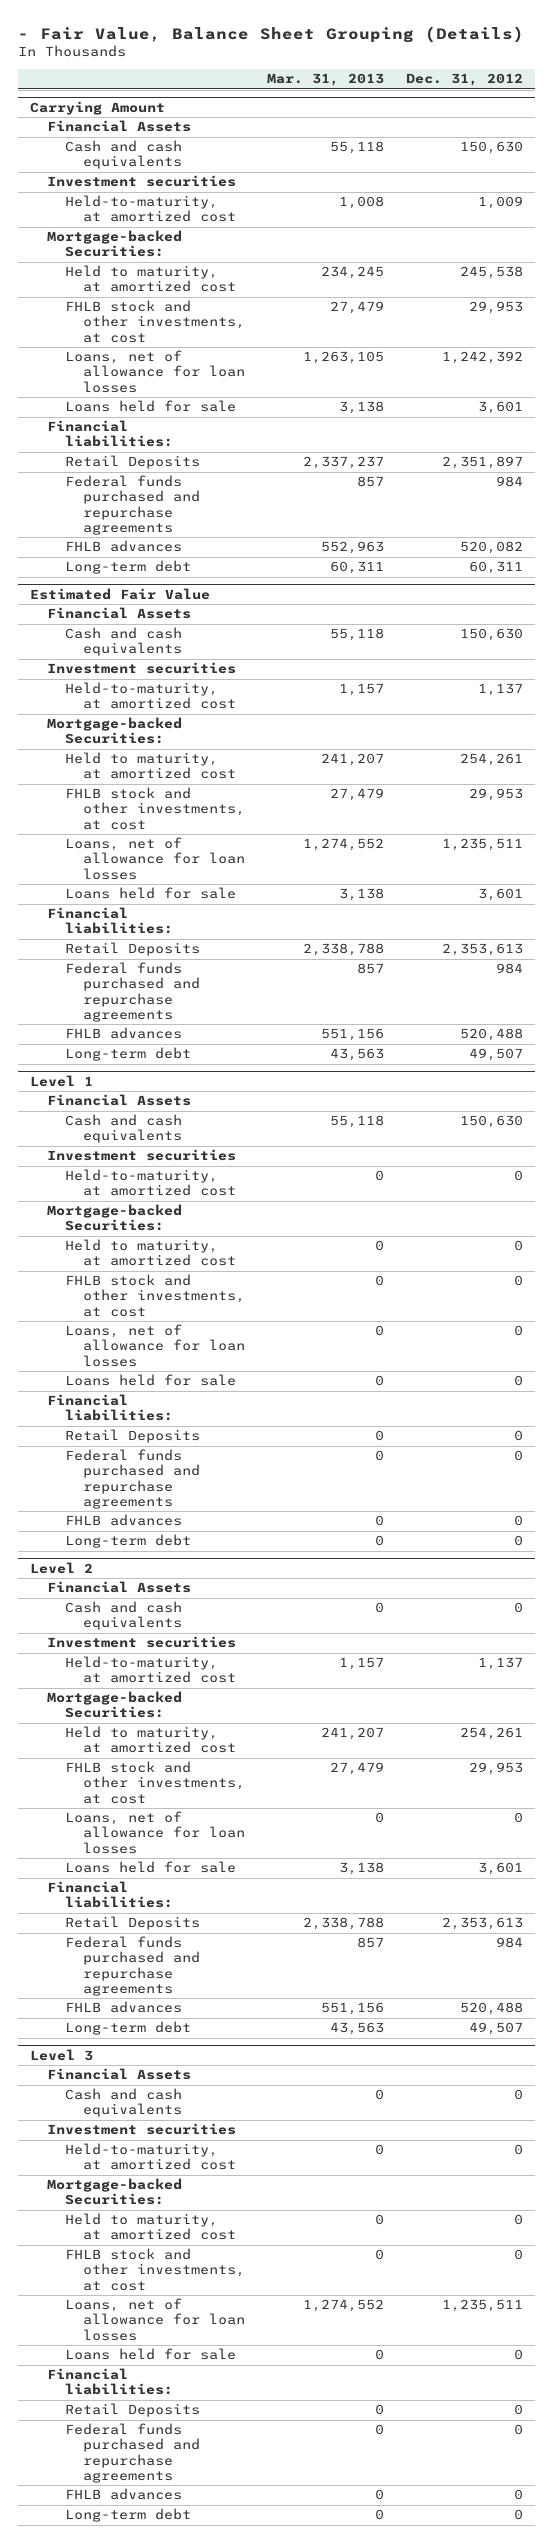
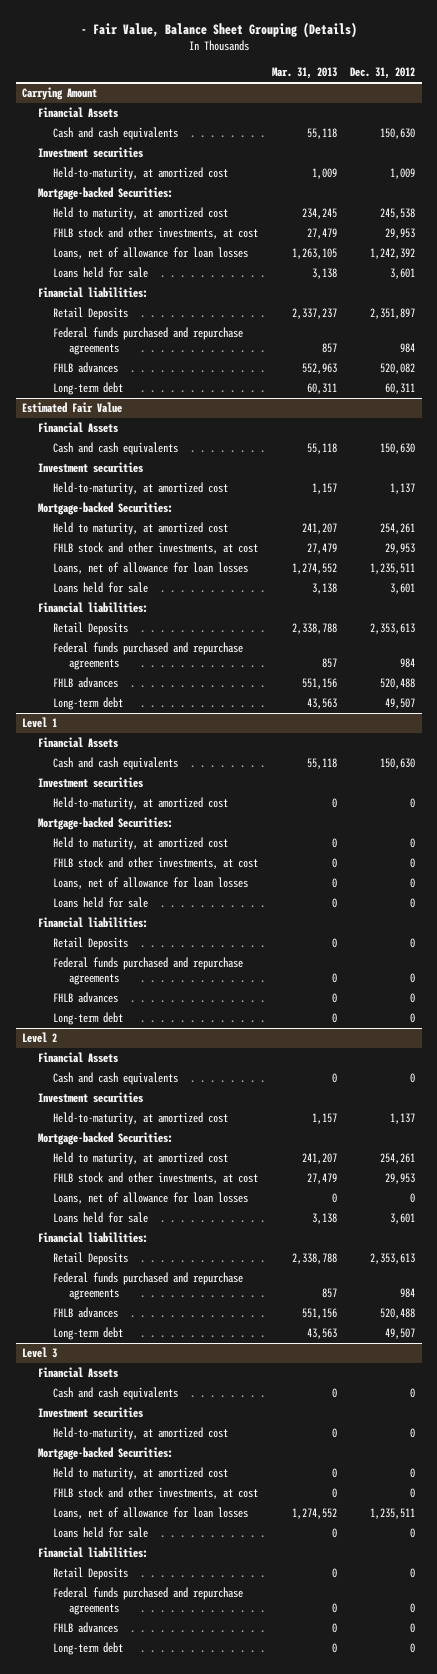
@ Carrying Amount
- Held-to-maturity, at amortized cost | 1,008 | 1,009
+ Held-to-maturity, at amortized cost | 1,009 | 1,009

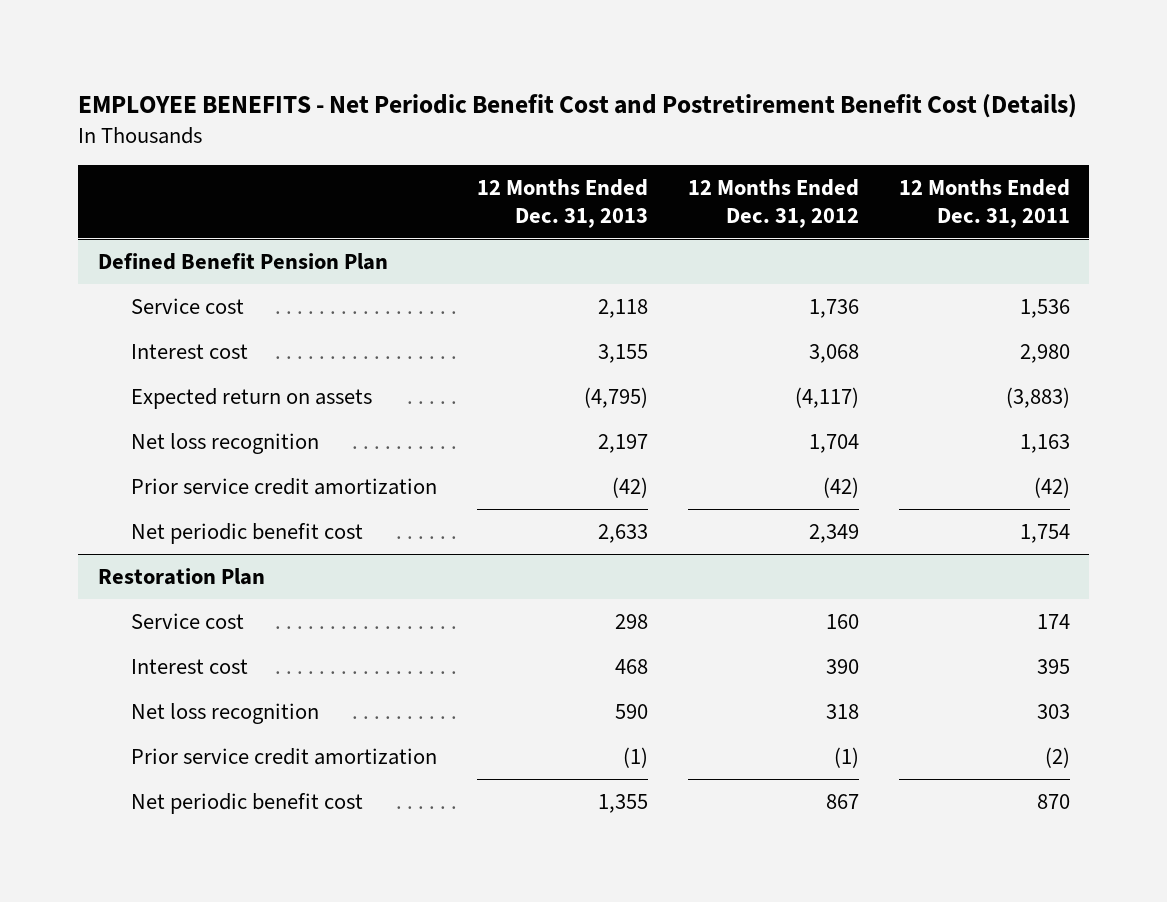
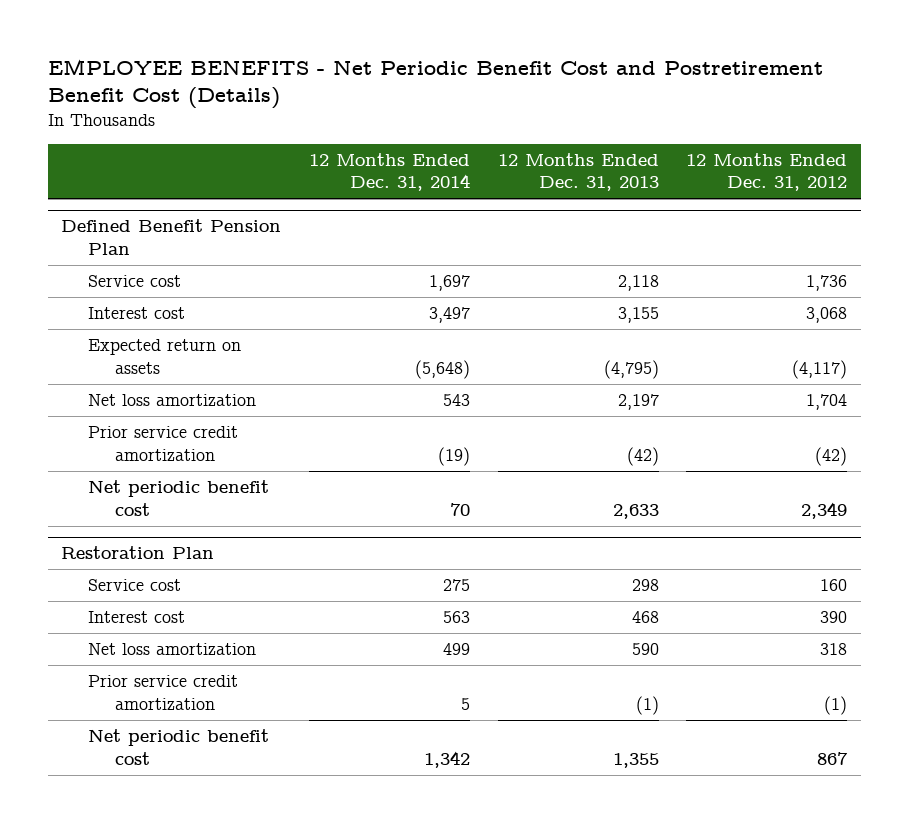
- | 12 Months Ended Dec. 31, 2013 | 12 Months Ended Dec. 31, 2012 | 12 Months Ended Dec. 31, 2011
+ | 12 Months Ended Dec. 31, 2014 | 12 Months Ended Dec. 31, 2013 | 12 Months Ended Dec. 31, 2012
@ Defined Benefit Pension Plan
- Net loss recognition | 2,197 | 1,704 | 1,163
+ Net loss amortization | 543 | 2,197 | 1,704
@ Restoration Plan
- Net loss recognition | 590 | 318 | 303
+ Net loss amortization | 499 | 590 | 318

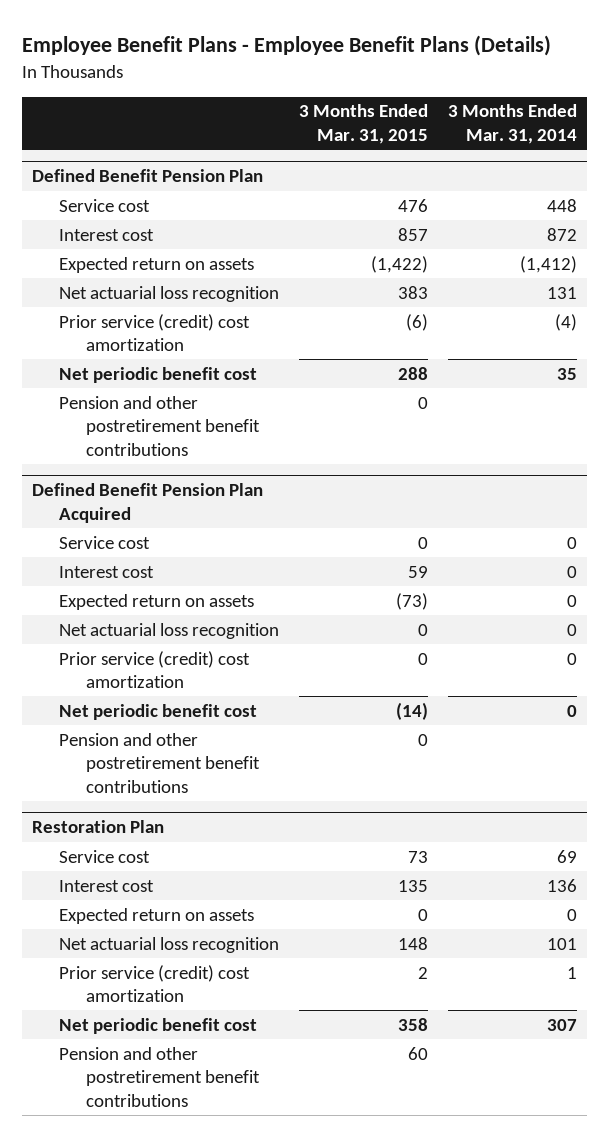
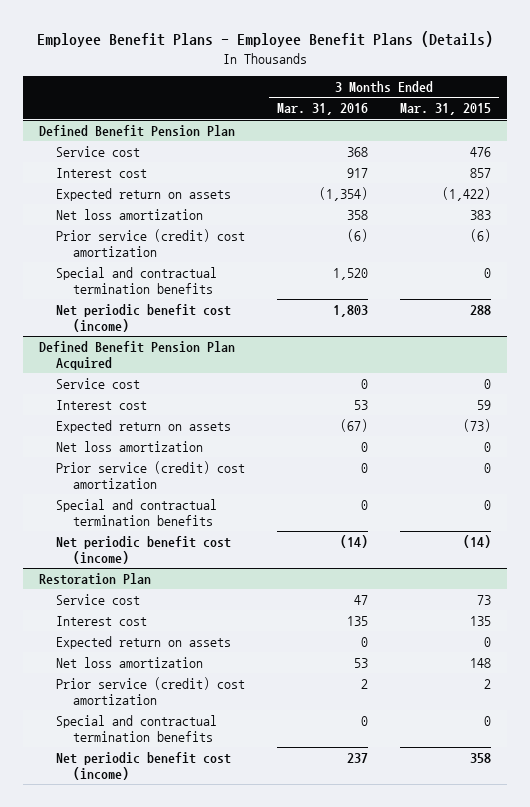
- | 3 Months Ended Mar. 31, 2015 | 3 Months Ended Mar. 31, 2014
+ | 3 Months Ended Mar. 31, 2016 | 3 Months Ended Mar. 31, 2015
@ Defined Benefit Pension Plan
- Net actuarial loss recognition | 383 | 131
+ Net loss amortization | 358 | 383
- Net periodic benefit cost | 288 | 35
- Pension and other postretirement benefit contributions | 0 |
+ Special and contractual termination benefits | 1,520 | 0
+ Net periodic benefit cost (income) | 1,803 | 288
@ Defined Benefit Pension Plan Acquired
- Net actuarial loss recognition | 0 | 0
+ Net loss amortization | 0 | 0
- Net periodic benefit cost | (14) | 0
- Pension and other postretirement benefit contributions | 0 |
+ Special and contractual termination benefits | 0 | 0
+ Net periodic benefit cost (income) | (14) | (14)
@ Restoration Plan
- Net actuarial loss recognition | 148 | 101
+ Net loss amortization | 53 | 148
- Net periodic benefit cost | 358 | 307
- Pension and other postretirement benefit contributions | 60 |
+ Special and contractual termination benefits | 0 | 0
+ Net periodic benefit cost (income) | 237 | 358

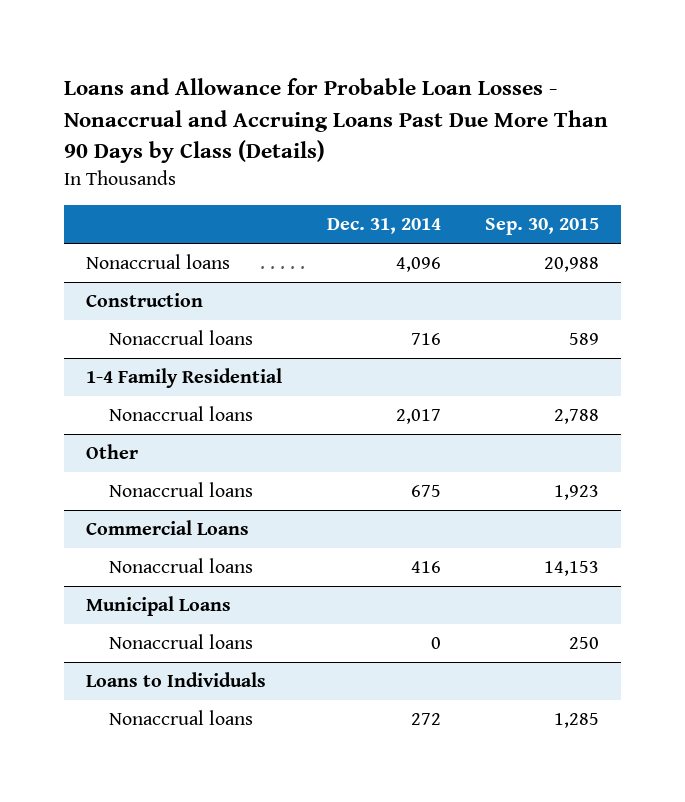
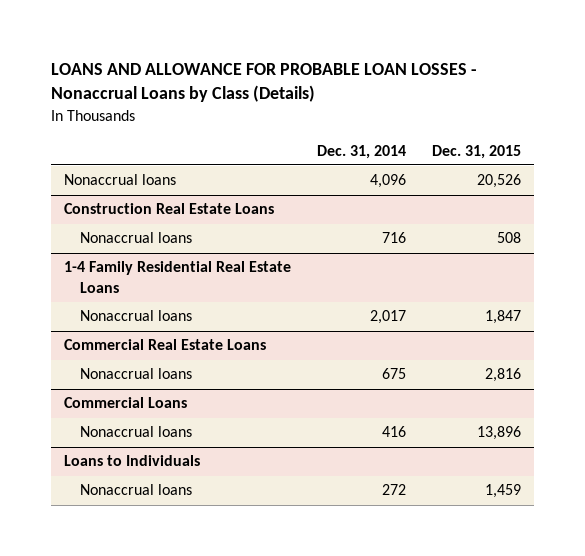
- Loans and Allowance for Probable Loan Losses - Nonaccrual and Accruing Loans Past Due More Than 90 Days by Class (Details)
+ LOANS AND ALLOWANCE FOR PROBABLE LOAN LOSSES - Nonaccrual Loans by Class (Details)
- | Dec. 31, 2014 | Sep. 30, 2015
+ | Dec. 31, 2014 | Dec. 31, 2015
- Construction
+ Construction Real Estate Loans
- 1-4 Family Residential
+ 1-4 Family Residential Real Estate Loans
- Other
+ Commercial Real Estate Loans
- Municipal Loans
- Nonaccrual loans | 0 | 250

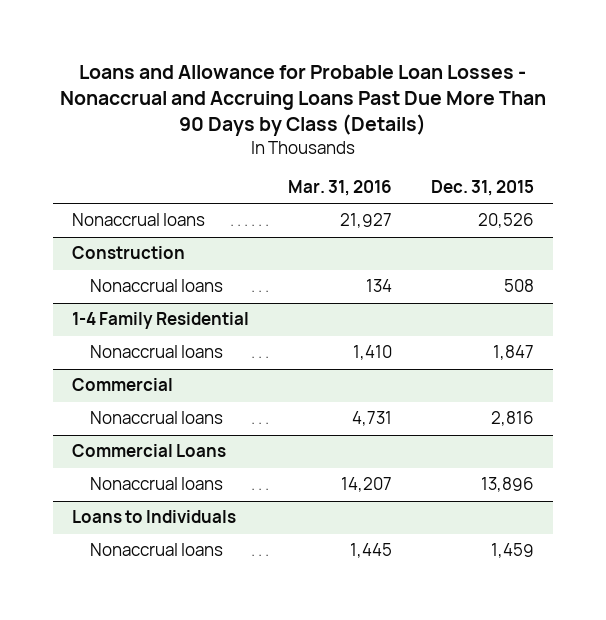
- LOANS AND ALLOWANCE FOR PROBABLE LOAN LOSSES - Nonaccrual Loans by Class (Details)
+ Loans and Allowance for Probable Loan Losses - Nonaccrual and Accruing Loans Past Due More Than 90 Days by Class (Details)
- | Dec. 31, 2014 | Dec. 31, 2015
+ | Mar. 31, 2016 | Dec. 31, 2015
- Construction Real Estate Loans
+ Construction
- 1-4 Family Residential Real Estate Loans
+ 1-4 Family Residential
- Commercial Real Estate Loans
+ Commercial

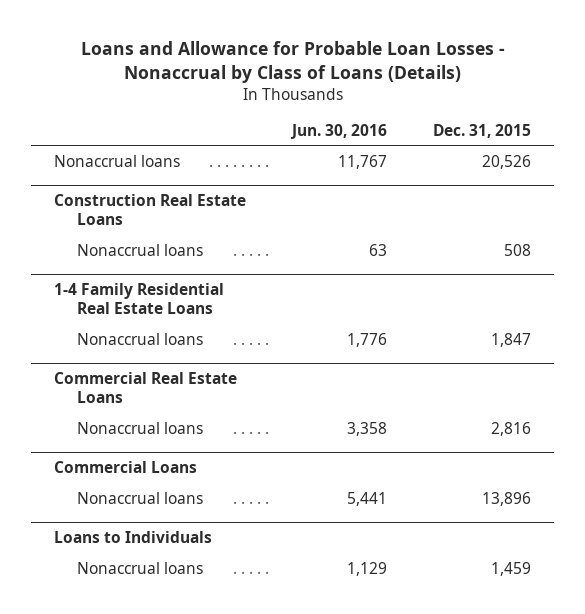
- Loans and Allowance for Probable Loan Losses - Nonaccrual and Accruing Loans Past Due More Than 90 Days by Class (Details)
+ Loans and Allowance for Probable Loan Losses - Nonaccrual by Class of Loans (Details)
- | Mar. 31, 2016 | Dec. 31, 2015
+ | Jun. 30, 2016 | Dec. 31, 2015
- Construction
+ Construction Real Estate Loans
- 1-4 Family Residential
+ 1-4 Family Residential Real Estate Loans
- Commercial
+ Commercial Real Estate Loans

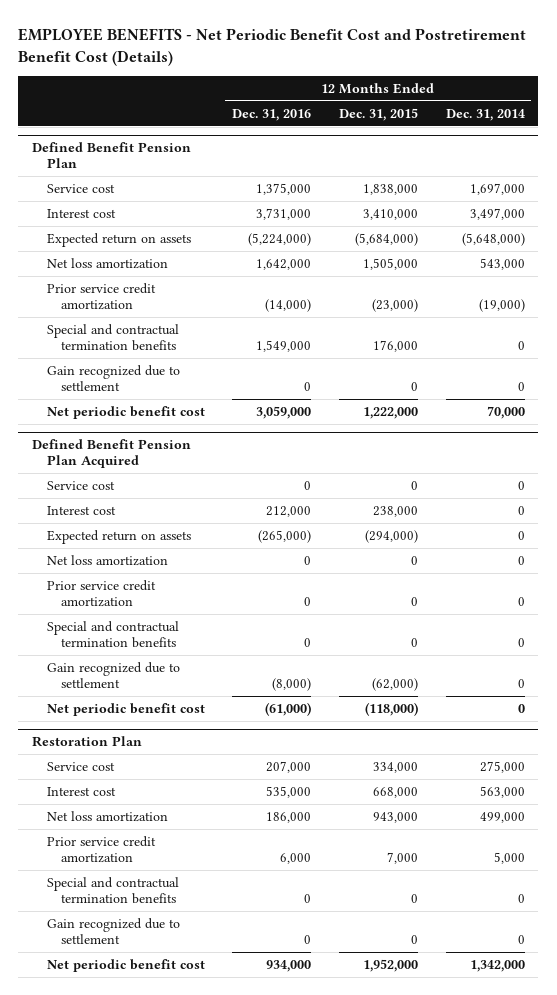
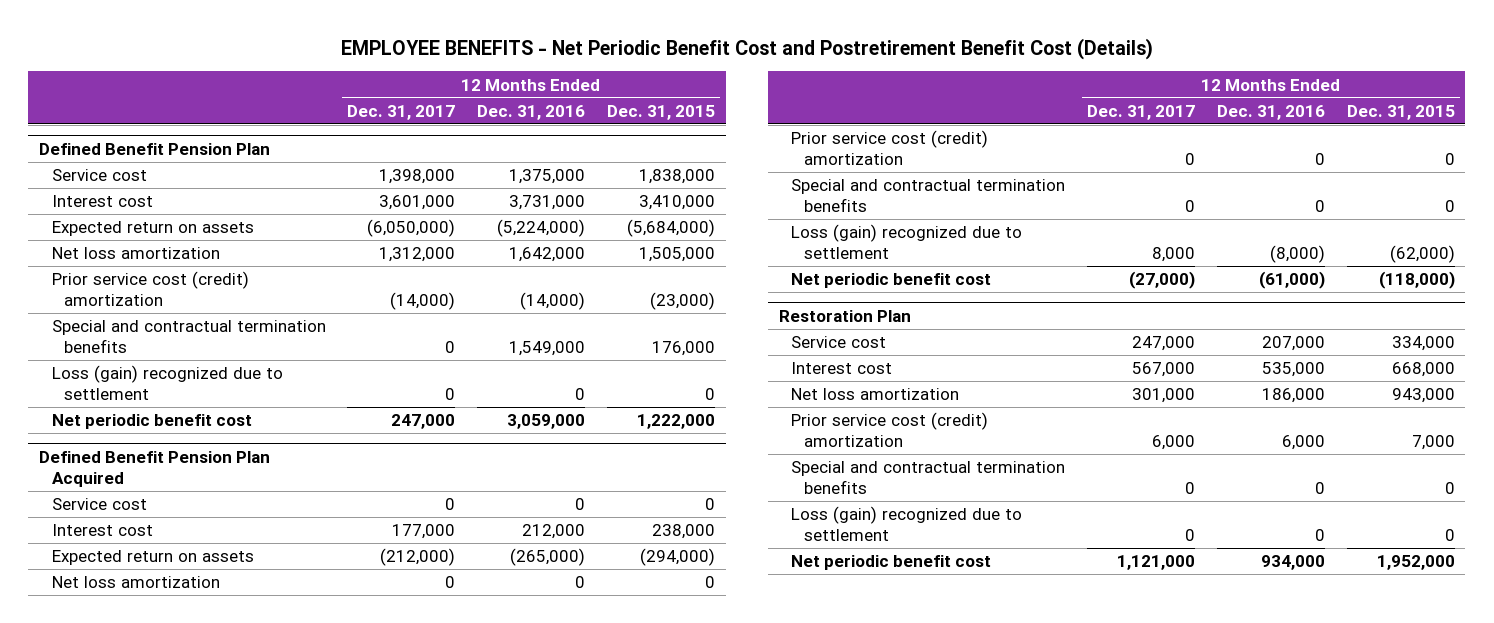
- | 12 Months Ended Dec. 31, 2016 | 12 Months Ended Dec. 31, 2015 | 12 Months Ended Dec. 31, 2014
+ | 12 Months Ended Dec. 31, 2017 | 12 Months Ended Dec. 31, 2016 | 12 Months Ended Dec. 31, 2015
@ Defined Benefit Pension Plan
- Prior service credit amortization | (14,000) | (23,000) | (19,000)
+ Prior service cost (credit) amortization | (14,000) | (14,000) | (23,000)
- Gain recognized due to settlement | 0 | 0 | 0
+ Loss (gain) recognized due to settlement | 0 | 0 | 0
@ Defined Benefit Pension Plan Acquired
- Prior service credit amortization | 0 | 0 | 0
+ Prior service cost (credit) amortization | 0 | 0 | 0
- Gain recognized due to settlement | (8,000) | (62,000) | 0
+ Loss (gain) recognized due to settlement | 8,000 | (8,000) | (62,000)
@ Restoration Plan
- Prior service credit amortization | 6,000 | 7,000 | 5,000
+ Prior service cost (credit) amortization | 6,000 | 6,000 | 7,000
- Gain recognized due to settlement | 0 | 0 | 0
+ Loss (gain) recognized due to settlement | 0 | 0 | 0

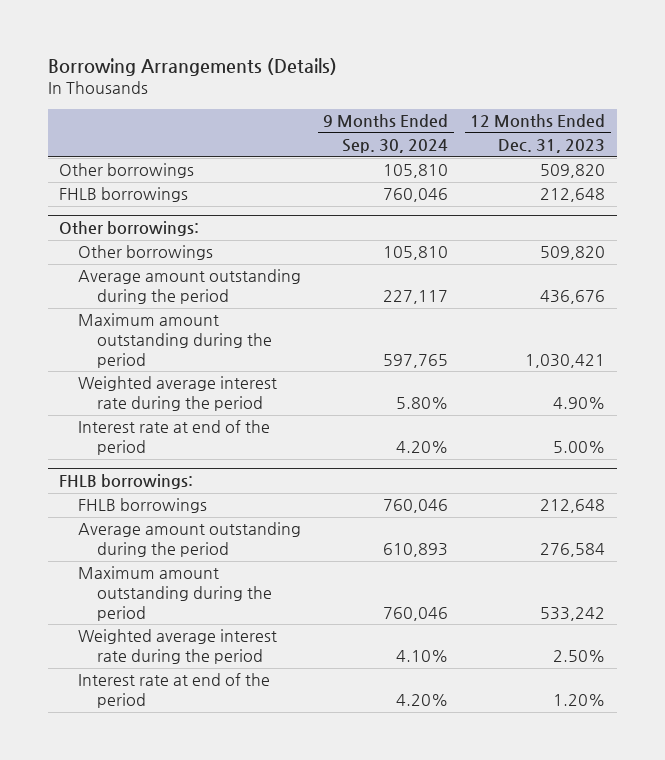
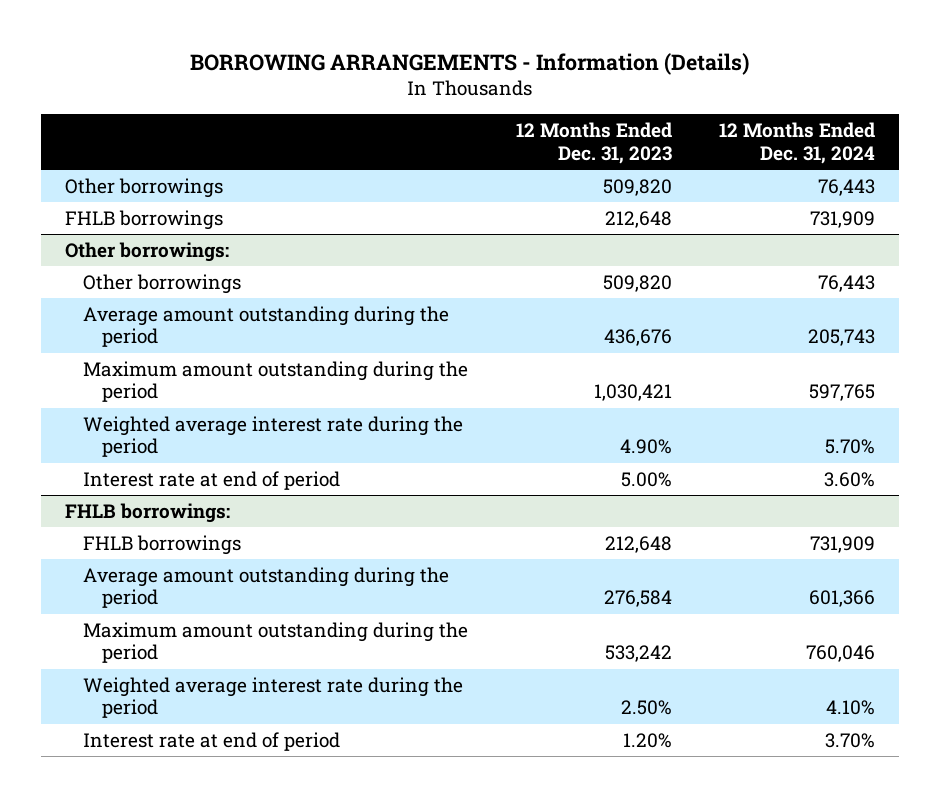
- Borrowing Arrangements (Details)
+ BORROWING ARRANGEMENTS - Information (Details)
- | 9 Months Ended Sep. 30, 2024 | 12 Months Ended Dec. 31, 2023
+ | 12 Months Ended Dec. 31, 2023 | 12 Months Ended Dec. 31, 2024
@ Other borrowings:
- Interest rate at end of the period | 4.20% | 5.00%
+ Interest rate at end of period | 5.00% | 3.60%
@ FHLB borrowings:
- Interest rate at end of the period | 4.20% | 1.20%
+ Interest rate at end of period | 1.20% | 3.70%

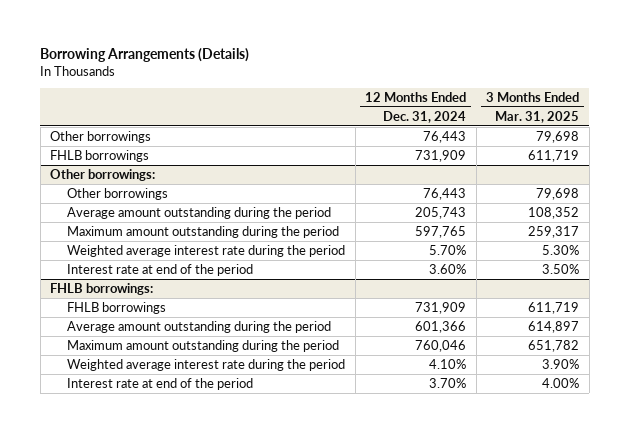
- BORROWING ARRANGEMENTS - Information (Details)
+ Borrowing Arrangements (Details)
- | 12 Months Ended Dec. 31, 2023 | 12 Months Ended Dec. 31, 2024
+ | 12 Months Ended Dec. 31, 2024 | 3 Months Ended Mar. 31, 2025
@ Other borrowings:
- Interest rate at end of period | 5.00% | 3.60%
+ Interest rate at end of the period | 3.60% | 3.50%
@ FHLB borrowings:
- Interest rate at end of period | 1.20% | 3.70%
+ Interest rate at end of the period | 3.70% | 4.00%

